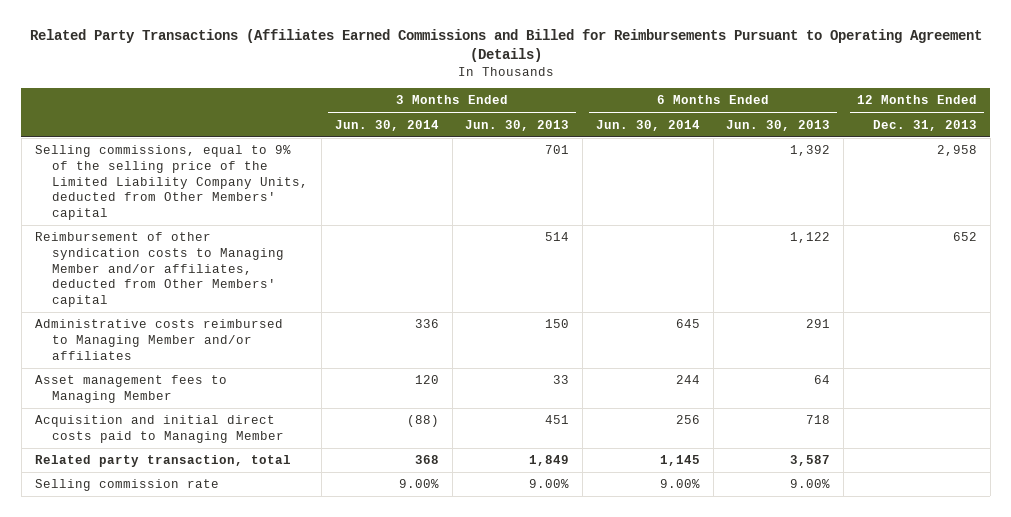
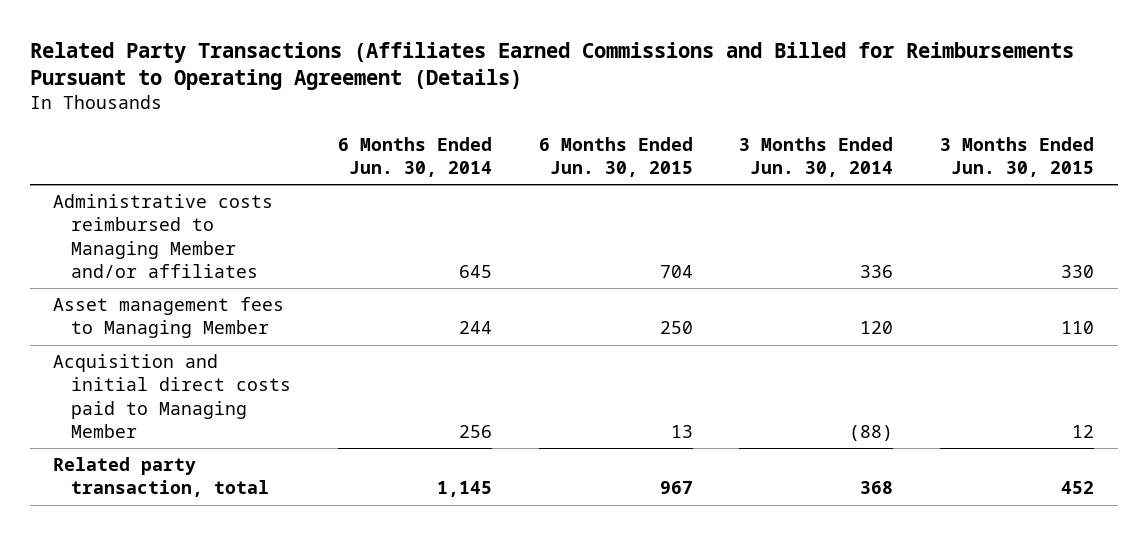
- | 3 Months Ended Jun. 30, 2014 | 3 Months Ended Jun. 30, 2013 | 6 Months Ended Jun. 30, 2014 | 6 Months Ended Jun. 30, 2013 | 12 Months Ended Dec. 31, 2013
+ | 6 Months Ended Jun. 30, 2014 | 6 Months Ended Jun. 30, 2015 | 3 Months Ended Jun. 30, 2014 | 3 Months Ended Jun. 30, 2015
- Selling commissions, equal to 9% of the selling price of the Limited Liability Company Units, deducted from Other Members' capital | | 701 | | 1,392 | 2,958
- Reimbursement of other syndication costs to Managing Member and/or affiliates, deducted from Other Members' capital | | 514 | | 1,122 | 652
- Selling commission rate | 9.00% | 9.00% | 9.00% | 9.00% |

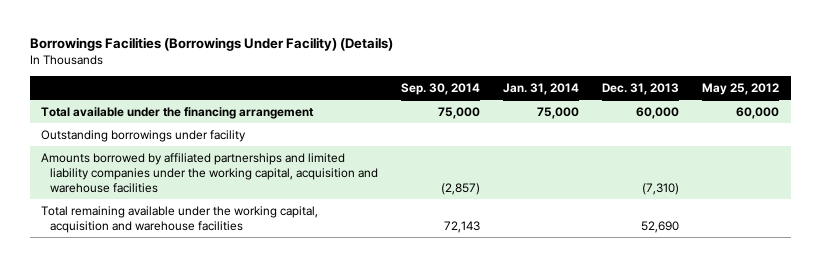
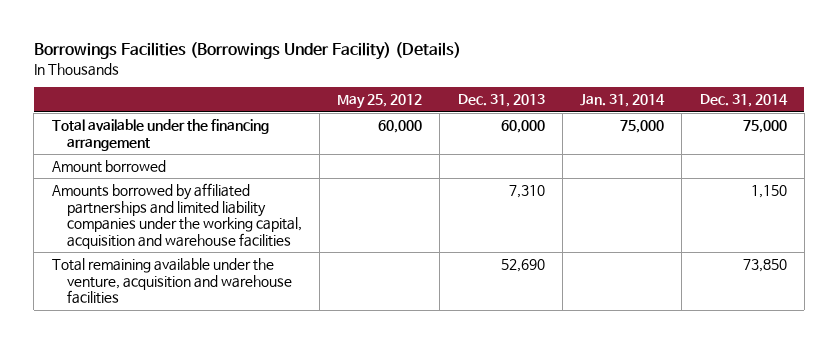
- | Sep. 30, 2014 | Jan. 31, 2014 | Dec. 31, 2013 | May 25, 2012
+ | May 25, 2012 | Dec. 31, 2013 | Jan. 31, 2014 | Dec. 31, 2014
- Outstanding borrowings under facility
- Amounts borrowed by affiliated partnerships and limited liability companies under the working capital, acquisition and warehouse facilities | (2,857) | | (7,310) |
- Total remaining available under the working capital, acquisition and warehouse facilities | 72,143 | | 52,690 |
+ Amount borrowed
+ Amounts borrowed by affiliated partnerships and limited liability companies under the working capital, acquisition and warehouse facilities | | 7,310 | | 1,150
+ Total remaining available under the venture, acquisition and warehouse facilities | | 52,690 | | 73,850

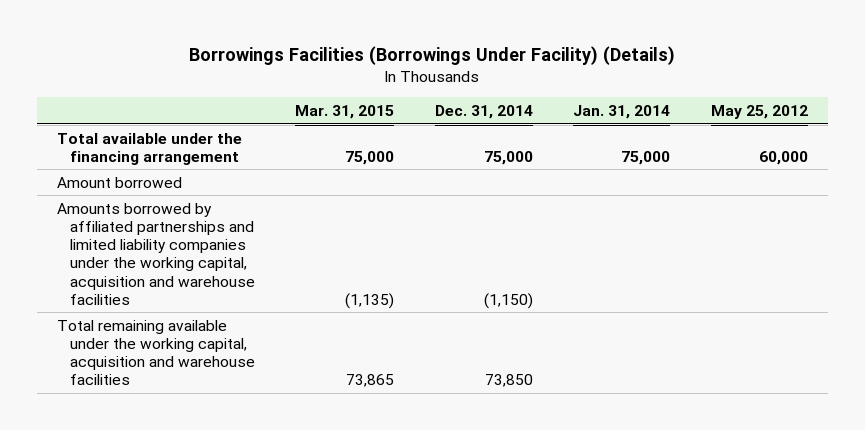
- | May 25, 2012 | Dec. 31, 2013 | Jan. 31, 2014 | Dec. 31, 2014
+ | Mar. 31, 2015 | Dec. 31, 2014 | Jan. 31, 2014 | May 25, 2012
- Amounts borrowed by affiliated partnerships and limited liability companies under the working capital, acquisition and warehouse facilities | | 7,310 | | 1,150
- Total remaining available under the venture, acquisition and warehouse facilities | | 52,690 | | 73,850
+ Amounts borrowed by affiliated partnerships and limited liability companies under the working capital, acquisition and warehouse facilities | (1,135) | (1,150) | |
+ Total remaining available under the working capital, acquisition and warehouse facilities | 73,865 | 73,850 | |

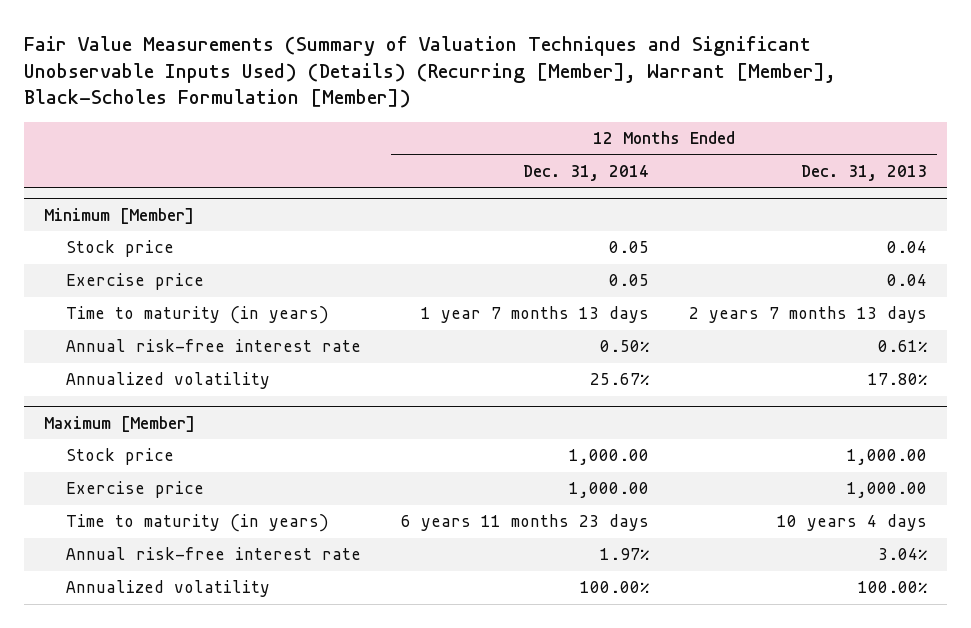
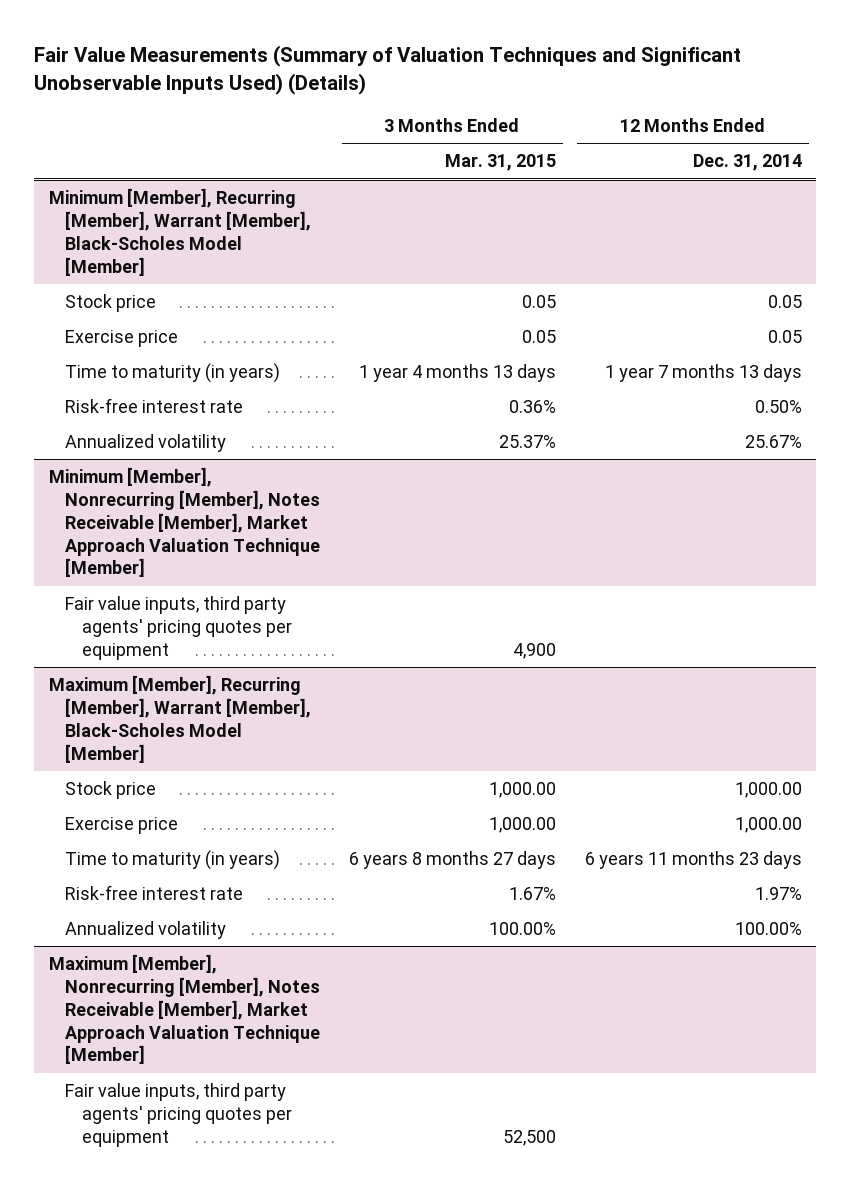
- Fair Value Measurements (Summary of Valuation Techniques and Significant Unobservable Inputs Used) (Details) (Recurring [Member], Warrant [Member], Black-Scholes Formulation [Member])
+ Fair Value Measurements (Summary of Valuation Techniques and Significant Unobservable Inputs Used) (Details)
- | 12 Months Ended Dec. 31, 2014 | 12 Months Ended Dec. 31, 2013
+ | 3 Months Ended Mar. 31, 2015 | 12 Months Ended Dec. 31, 2014
- Minimum [Member]
+ Minimum [Member], Recurring [Member], Warrant [Member], Black-Scholes Model [Member]
- Annual risk-free interest rate | 0.50% | 0.61%
+ Risk-free interest rate | 0.36% | 0.50%
- Maximum [Member]
+ Minimum [Member], Nonrecurring [Member], Notes Receivable [Member], Market Approach Valuation Technique [Member]
+ Fair value inputs, third party agents' pricing quotes per equipment | 4,900 |
+ Maximum [Member], Recurring [Member], Warrant [Member], Black-Scholes Model [Member]
- Annual risk-free interest rate | 1.97% | 3.04%
+ Risk-free interest rate | 1.67% | 1.97%
+ Maximum [Member], Nonrecurring [Member], Notes Receivable [Member], Market Approach Valuation Technique [Member]
+ Fair value inputs, third party agents' pricing quotes per equipment | 52,500 |

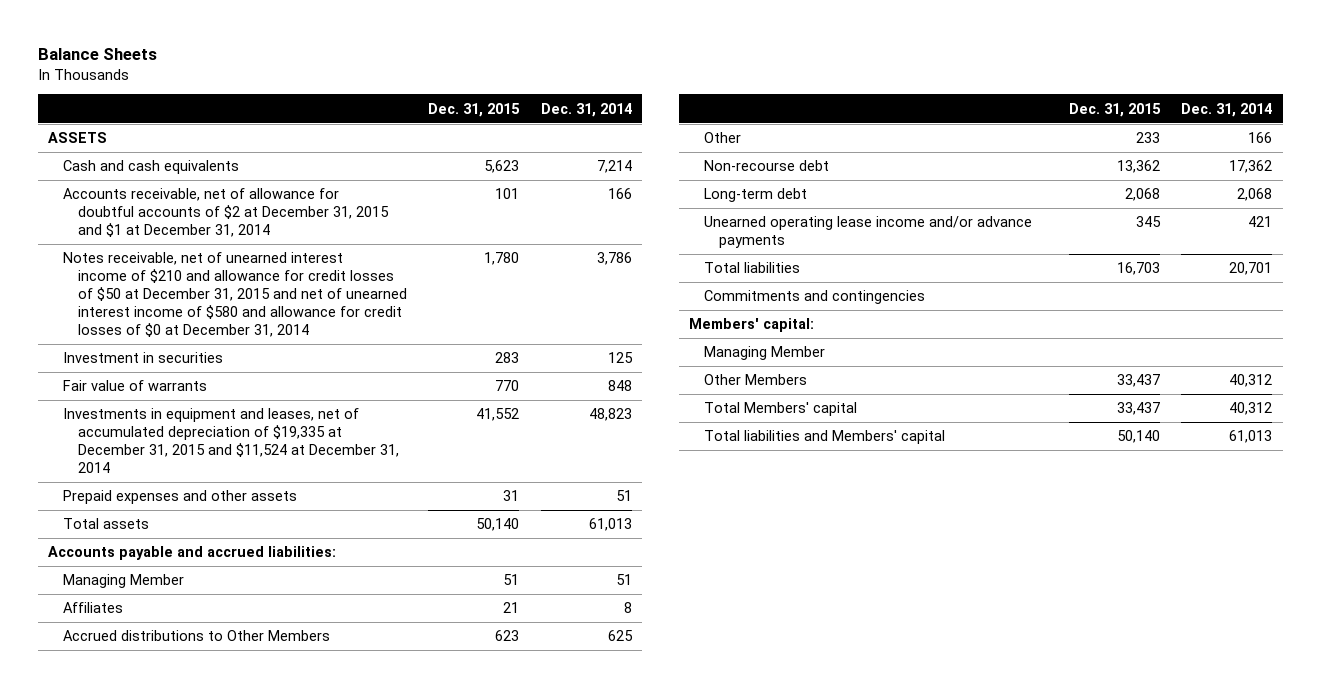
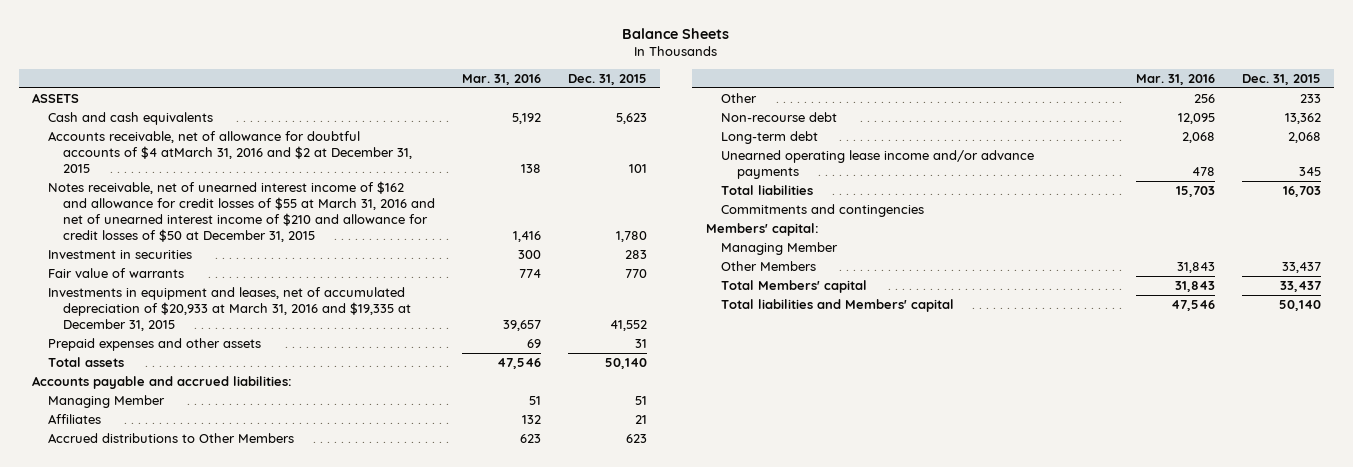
- | Dec. 31, 2015 | Dec. 31, 2014
+ | Mar. 31, 2016 | Dec. 31, 2015
- Accounts receivable, net of allowance for doubtful accounts of $2 at December 31, 2015 and $1 at December 31, 2014 | 101 | 166
- Notes receivable, net of unearned interest income of $210 and allowance for credit losses of $50 at December 31, 2015 and net of unearned interest income of $580 and allowance for credit losses of $0 at December 31, 2014 | 1,780 | 3,786
+ Accounts receivable, net of allowance for doubtful accounts of $4 atMarch 31, 2016 and $2 at December 31, 2015 | 138 | 101
+ Notes receivable, net of unearned interest income of $162 and allowance for credit losses of $55 at March 31, 2016 and net of unearned interest income of $210 and allowance for credit losses of $50 at December 31, 2015 | 1,416 | 1,780
- Investments in equipment and leases, net of accumulated depreciation of $19,335 at December 31, 2015 and $11,524 at December 31, 2014 | 41,552 | 48,823
+ Investments in equipment and leases, net of accumulated depreciation of $20,933 at March 31, 2016 and $19,335 at December 31, 2015 | 39,657 | 41,552

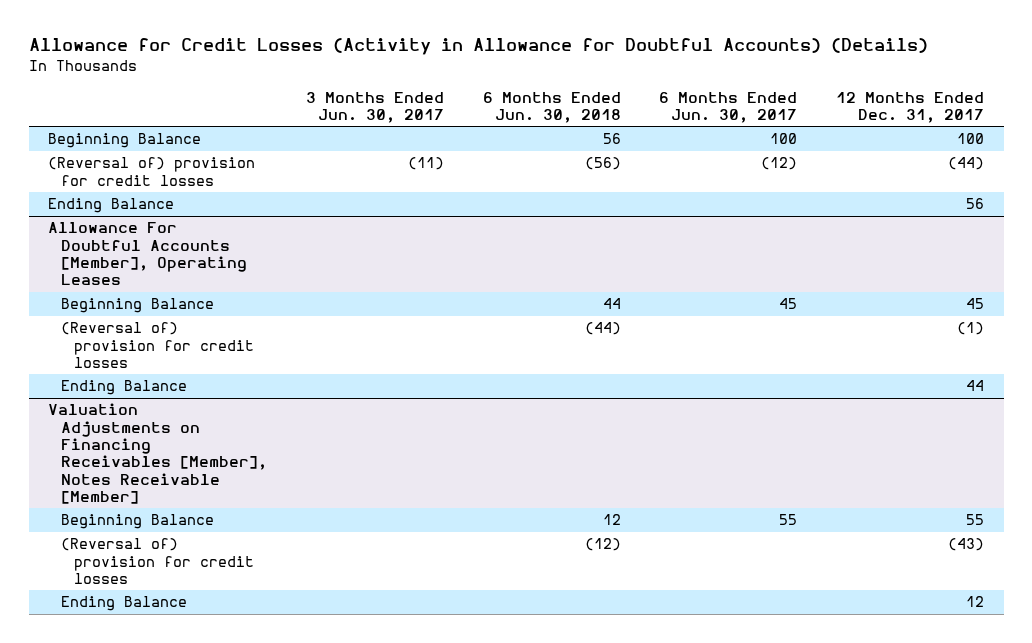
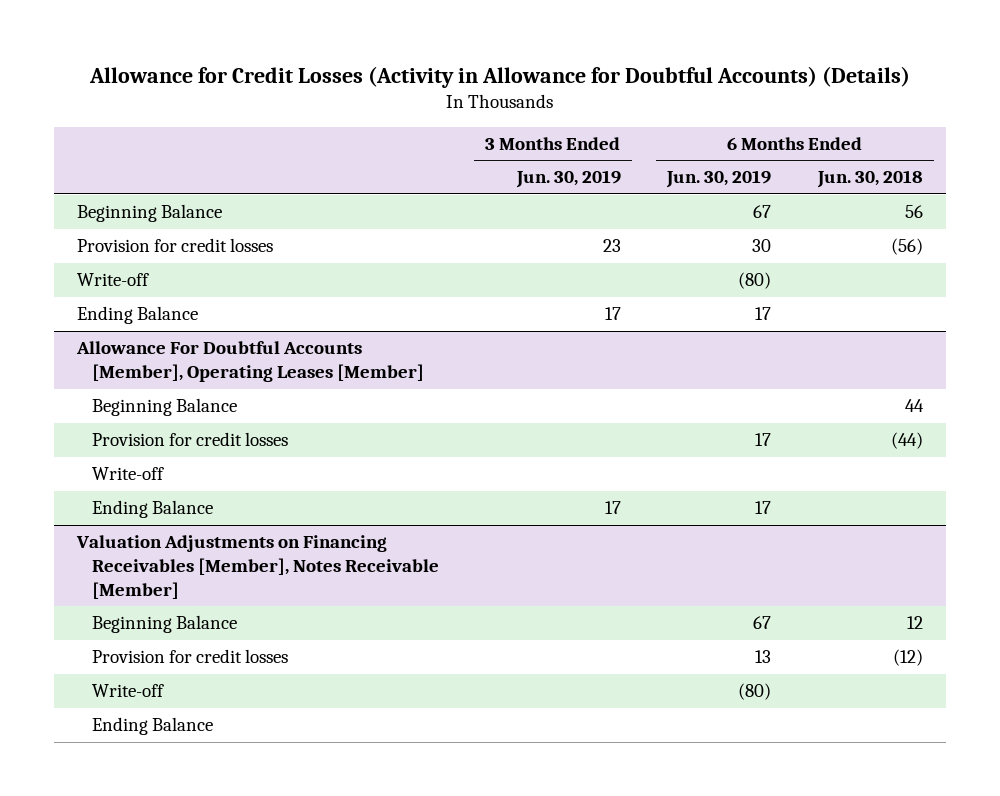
- | 3 Months Ended Jun. 30, 2017 | 6 Months Ended Jun. 30, 2018 | 6 Months Ended Jun. 30, 2017 | 12 Months Ended Dec. 31, 2017
+ | 3 Months Ended Jun. 30, 2019 | 6 Months Ended Jun. 30, 2019 | 6 Months Ended Jun. 30, 2018
- (Reversal of) provision for credit losses | (11) | (56) | (12) | (44)
+ Provision for credit losses | 23 | 30 | (56)
+ Write-off | | (80) |
- Allowance For Doubtful Accounts [Member], Operating Leases
+ Allowance For Doubtful Accounts [Member], Operating Leases [Member]
- (Reversal of) provision for credit losses | | (44) | | (1)
+ Provision for credit losses | | 17 | (44)
+ Write-off
@ Valuation Adjustments on Financing Receivables [Member], Notes Receivable [Member]
- (Reversal of) provision for credit losses | | (12) | | (43)
+ Provision for credit losses | | 13 | (12)
+ Write-off | | (80) |

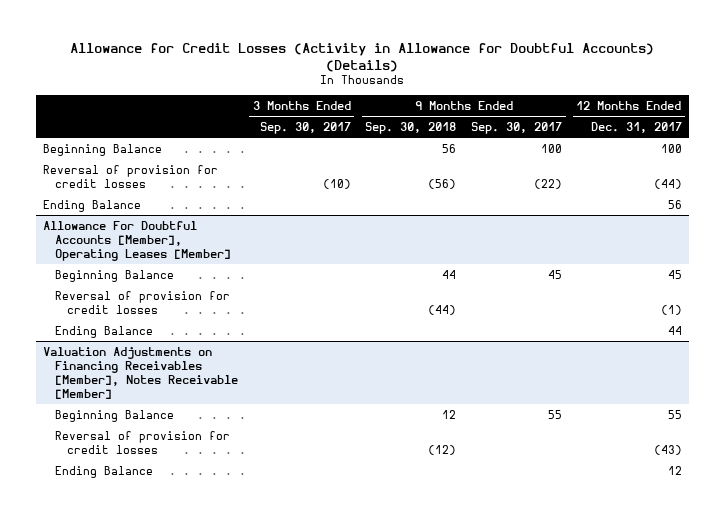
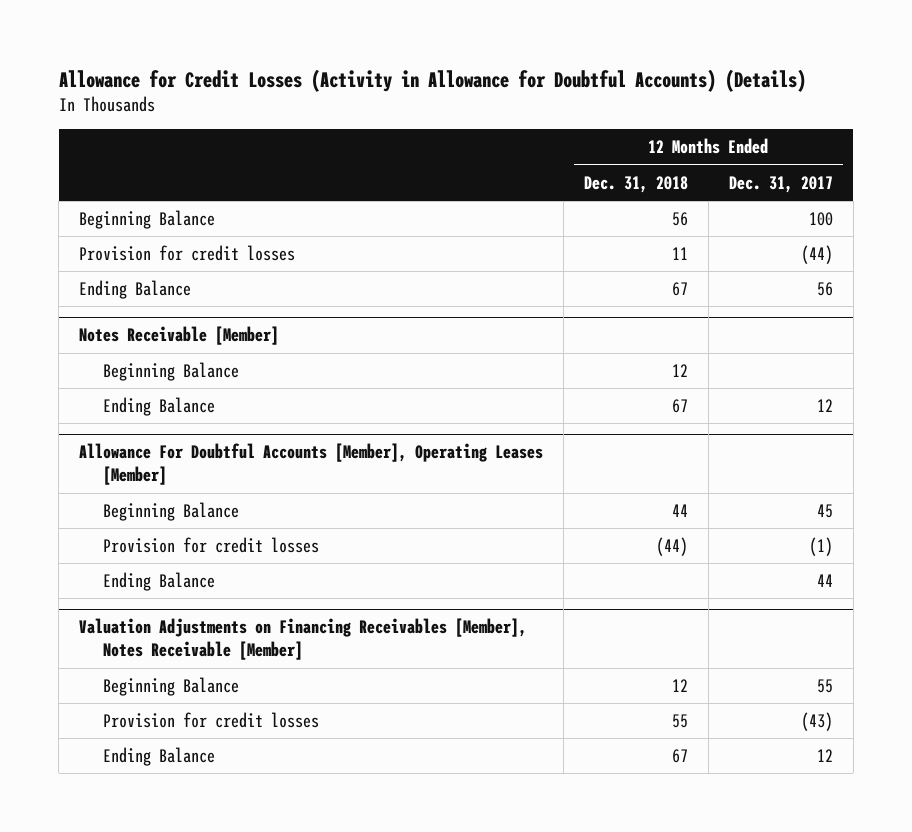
- | 3 Months Ended Sep. 30, 2017 | 9 Months Ended Sep. 30, 2018 | 9 Months Ended Sep. 30, 2017 | 12 Months Ended Dec. 31, 2017
+ | 12 Months Ended Dec. 31, 2018 | 12 Months Ended Dec. 31, 2017
- Reversal of provision for credit losses | (10) | (56) | (22) | (44)
+ Provision for credit losses | 11 | (44)
+ Notes Receivable [Member]
+ Beginning Balance | 12 |
+ Ending Balance | 67 | 12
@ Allowance For Doubtful Accounts [Member], Operating Leases [Member]
- Reversal of provision for credit losses | | (44) | | (1)
+ Provision for credit losses | (44) | (1)
@ Valuation Adjustments on Financing Receivables [Member], Notes Receivable [Member]
- Reversal of provision for credit losses | | (12) | | (43)
+ Provision for credit losses | 55 | (43)

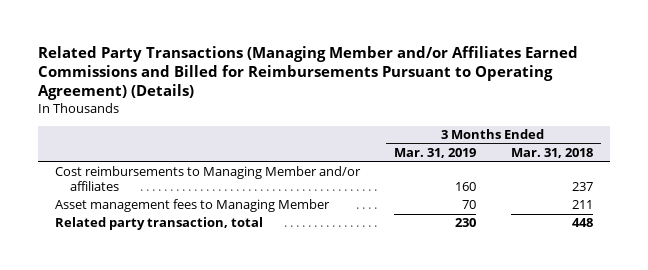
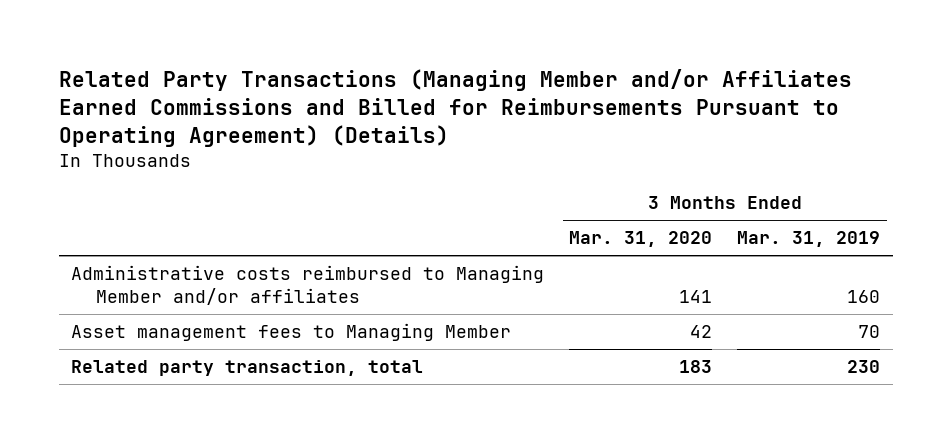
- | 3 Months Ended Mar. 31, 2019 | 3 Months Ended Mar. 31, 2018
+ | 3 Months Ended Mar. 31, 2020 | 3 Months Ended Mar. 31, 2019
- Cost reimbursements to Managing Member and/or affiliates | 160 | 237
+ Administrative costs reimbursed to Managing Member and/or affiliates | 141 | 160

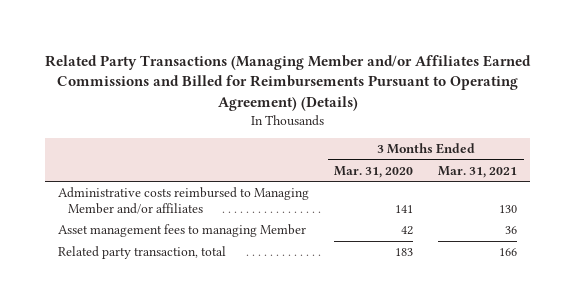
- | 3 Months Ended Mar. 31, 2020 | 3 Months Ended Mar. 31, 2019
+ | 3 Months Ended Mar. 31, 2020 | 3 Months Ended Mar. 31, 2021
- Asset management fees to Managing Member | 42 | 70
+ Asset management fees to managing Member | 42 | 36

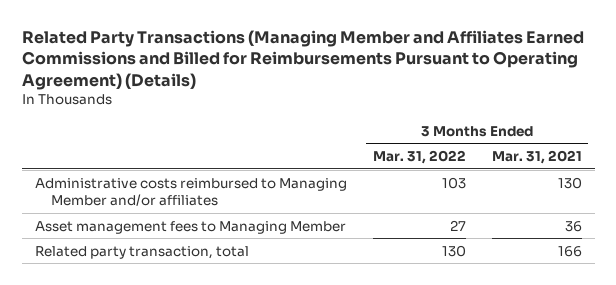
- Related Party Transactions (Managing Member and/or Affiliates Earned Commissions and Billed for Reimbursements Pursuant to Operating Agreement) (Details)
+ Related Party Transactions (Managing Member and Affiliates Earned Commissions and Billed for Reimbursements Pursuant to Operating Agreement) (Details)
- | 3 Months Ended Mar. 31, 2020 | 3 Months Ended Mar. 31, 2021
+ | 3 Months Ended Mar. 31, 2022 | 3 Months Ended Mar. 31, 2021
- Asset management fees to managing Member | 42 | 36
+ Asset management fees to Managing Member | 27 | 36

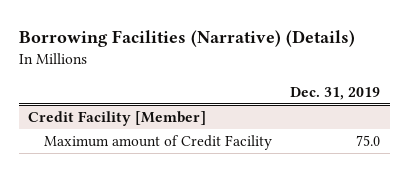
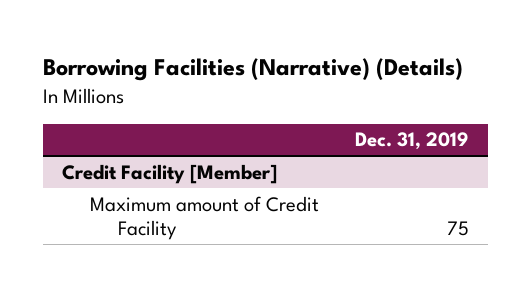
@ Credit Facility [Member]
- Maximum amount of Credit Facility | 75.0
+ Maximum amount of Credit Facility | 75

